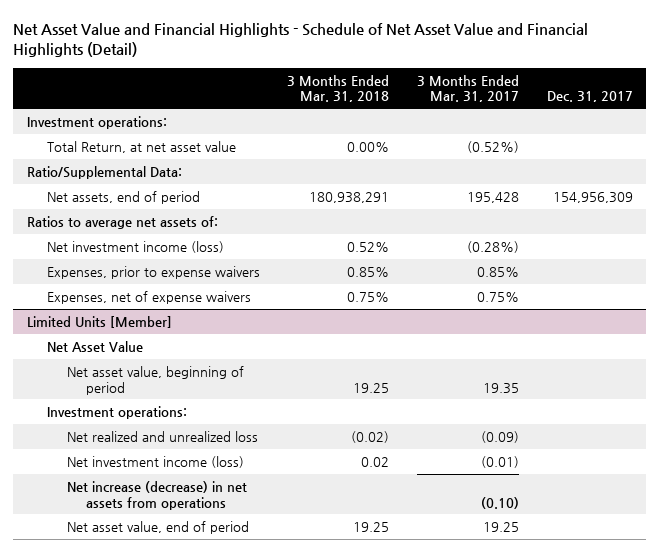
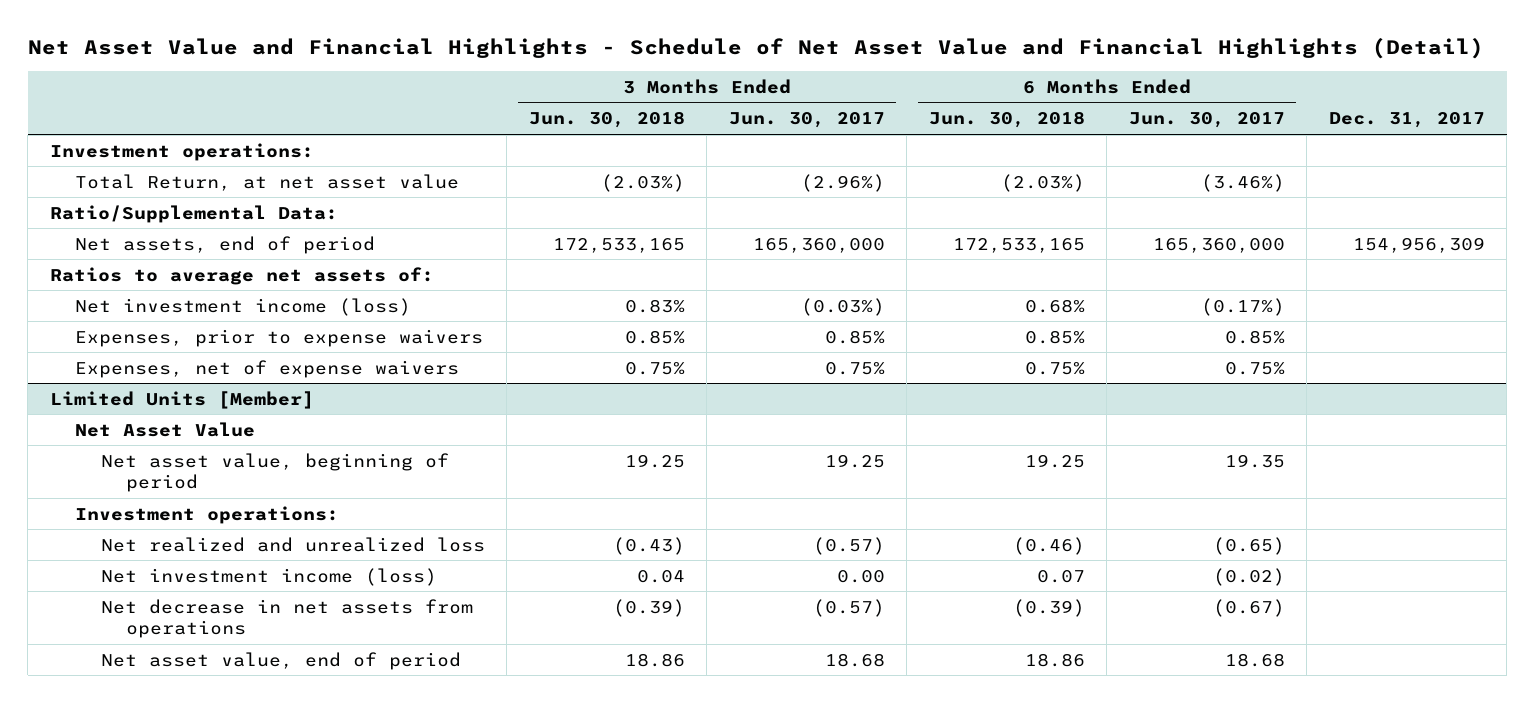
- | 3 Months Ended Mar. 31, 2018 | 3 Months Ended Mar. 31, 2017 | Dec. 31, 2017
+ | 3 Months Ended Jun. 30, 2018 | 3 Months Ended Jun. 30, 2017 | 6 Months Ended Jun. 30, 2018 | 6 Months Ended Jun. 30, 2017 | Dec. 31, 2017
@ Limited Units [Member]
- Net increase (decrease) in net assets from operations | | (0.10) |
+ Net decrease in net assets from operations | (0.39) | (0.57) | (0.39) | (0.67) |

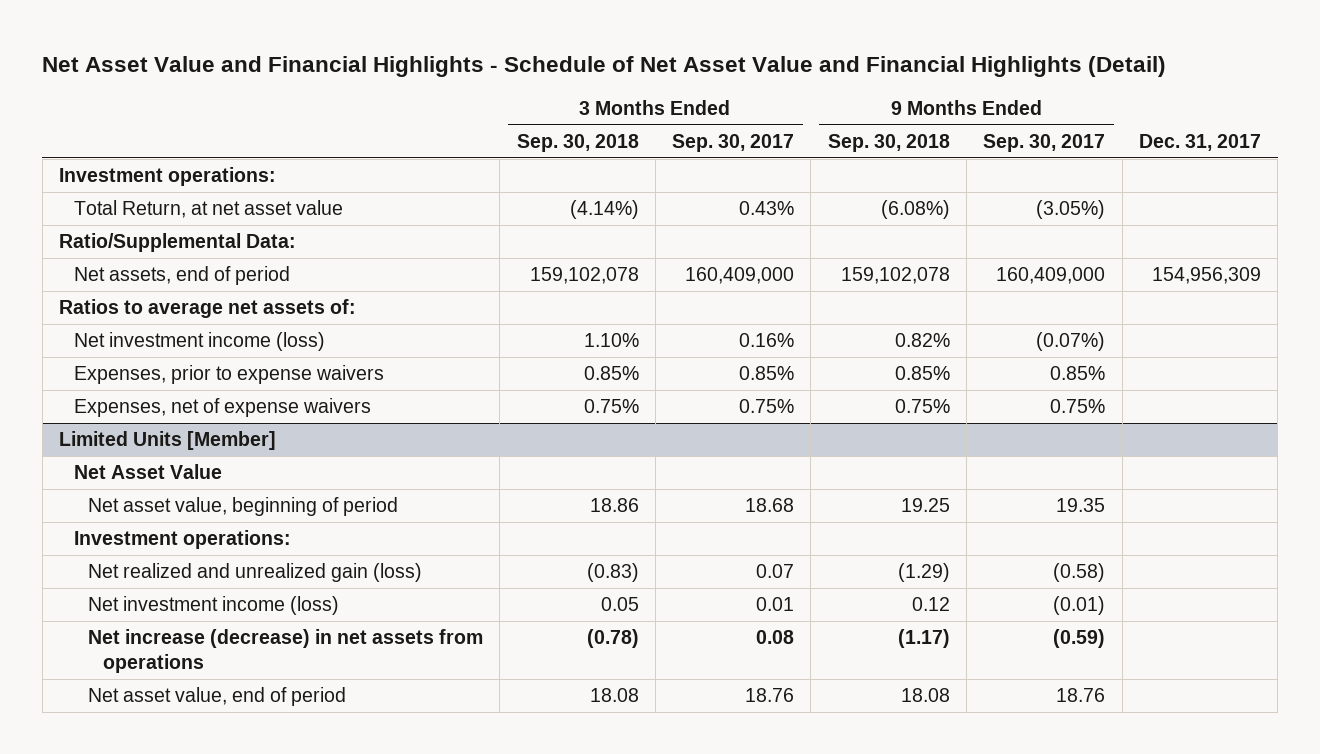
- | 3 Months Ended Jun. 30, 2018 | 3 Months Ended Jun. 30, 2017 | 6 Months Ended Jun. 30, 2018 | 6 Months Ended Jun. 30, 2017 | Dec. 31, 2017
+ | 3 Months Ended Sep. 30, 2018 | 3 Months Ended Sep. 30, 2017 | 9 Months Ended Sep. 30, 2018 | 9 Months Ended Sep. 30, 2017 | Dec. 31, 2017
@ Limited Units [Member]
- Net realized and unrealized loss | (0.43) | (0.57) | (0.46) | (0.65) |
+ Net realized and unrealized gain (loss) | (0.83) | 0.07 | (1.29) | (0.58) |
- Net decrease in net assets from operations | (0.39) | (0.57) | (0.39) | (0.67) |
+ Net increase (decrease) in net assets from operations | (0.78) | 0.08 | (1.17) | (0.59) |

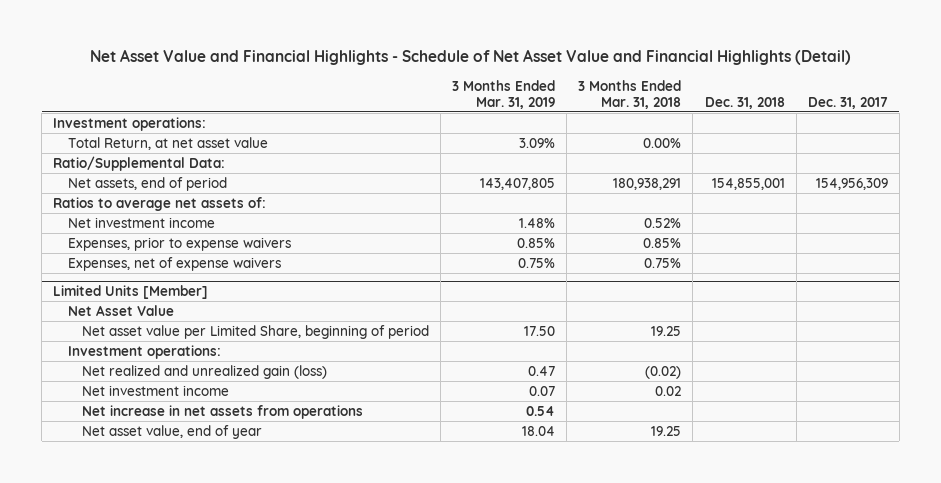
- | 3 Months Ended Sep. 30, 2018 | 3 Months Ended Sep. 30, 2017 | 9 Months Ended Sep. 30, 2018 | 9 Months Ended Sep. 30, 2017 | Dec. 31, 2017
+ | 3 Months Ended Mar. 31, 2019 | 3 Months Ended Mar. 31, 2018 | Dec. 31, 2018 | Dec. 31, 2017
- Net investment income (loss) | 1.10% | 0.16% | 0.82% | (0.07%) |
+ Net investment income | 1.48% | 0.52% | |
@ Limited Units [Member]
- Net asset value, beginning of period | 18.86 | 18.68 | 19.25 | 19.35 |
+ Net asset value per Limited Share, beginning of period | 17.50 | 19.25 | |
- Net investment income (loss) | 0.05 | 0.01 | 0.12 | (0.01) |
- Net increase (decrease) in net assets from operations | (0.78) | 0.08 | (1.17) | (0.59) |
- Net asset value, end of period | 18.08 | 18.76 | 18.08 | 18.76 |
+ Net investment income | 0.07 | 0.02 | |
+ Net increase in net assets from operations | 0.54 | | |
+ Net asset value, end of year | 18.04 | 19.25 | |

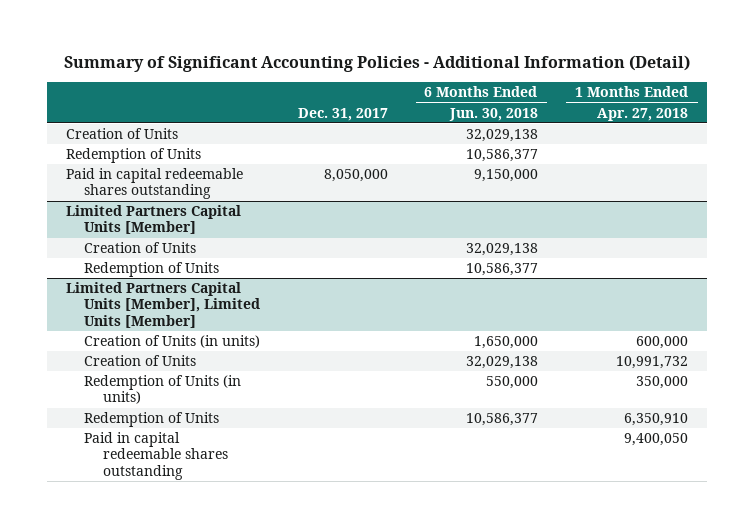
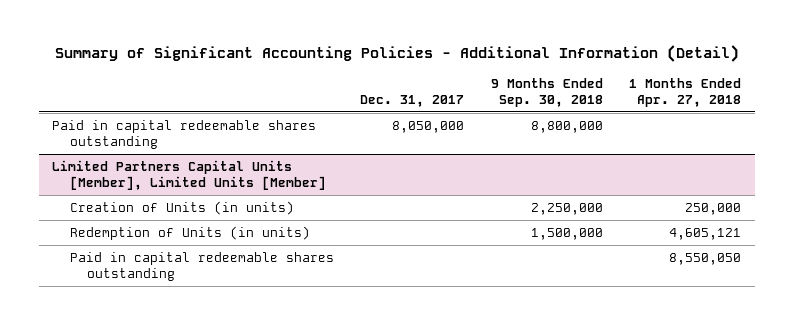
- | Dec. 31, 2017 | 6 Months Ended Jun. 30, 2018 | 1 Months Ended Apr. 27, 2018
+ | Dec. 31, 2017 | 9 Months Ended Sep. 30, 2018 | 1 Months Ended Apr. 27, 2018
- Creation of Units | | 32,029,138 |
- Redemption of Units | | 10,586,377 |
- Limited Partners Capital Units [Member]
- Creation of Units | | 32,029,138 |
- Redemption of Units | | 10,586,377 |
@ Limited Partners Capital Units [Member], Limited Units [Member]
- Creation of Units (in units) | | 1,650,000 | 600,000
- Creation of Units | | 32,029,138 | 10,991,732
- Redemption of Units (in units) | | 550,000 | 350,000
- Redemption of Units | | 10,586,377 | 6,350,910
- Paid in capital redeemable shares outstanding | | | 9,400,050
+ Creation of Units (in units) | | 2,250,000 | 250,000
+ Redemption of Units (in units) | | 1,500,000 | 4,605,121
+ Paid in capital redeemable shares outstanding | | | 8,550,050

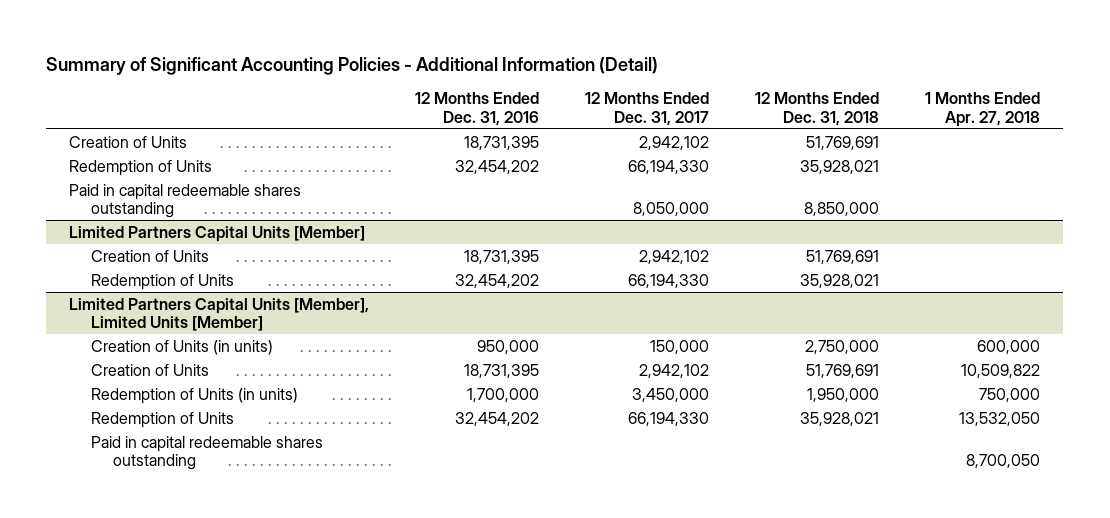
- | Dec. 31, 2017 | 9 Months Ended Sep. 30, 2018 | 1 Months Ended Apr. 27, 2018
+ | 12 Months Ended Dec. 31, 2016 | 12 Months Ended Dec. 31, 2017 | 12 Months Ended Dec. 31, 2018 | 1 Months Ended Apr. 27, 2018
+ Creation of Units | 18,731,395 | 2,942,102 | 51,769,691 |
+ Redemption of Units | 32,454,202 | 66,194,330 | 35,928,021 |
+ Limited Partners Capital Units [Member]
+ Creation of Units | 18,731,395 | 2,942,102 | 51,769,691 |
+ Redemption of Units | 32,454,202 | 66,194,330 | 35,928,021 |
@ Limited Partners Capital Units [Member], Limited Units [Member]
- Creation of Units (in units) | | 2,250,000 | 250,000
- Redemption of Units (in units) | | 1,500,000 | 4,605,121
- Paid in capital redeemable shares outstanding | | | 8,550,050
+ Creation of Units (in units) | 950,000 | 150,000 | 2,750,000 | 600,000
+ Creation of Units | 18,731,395 | 2,942,102 | 51,769,691 | 10,509,822
+ Redemption of Units (in units) | 1,700,000 | 3,450,000 | 1,950,000 | 750,000
+ Redemption of Units | 32,454,202 | 66,194,330 | 35,928,021 | 13,532,050
+ Paid in capital redeemable shares outstanding | | | | 8,700,050

